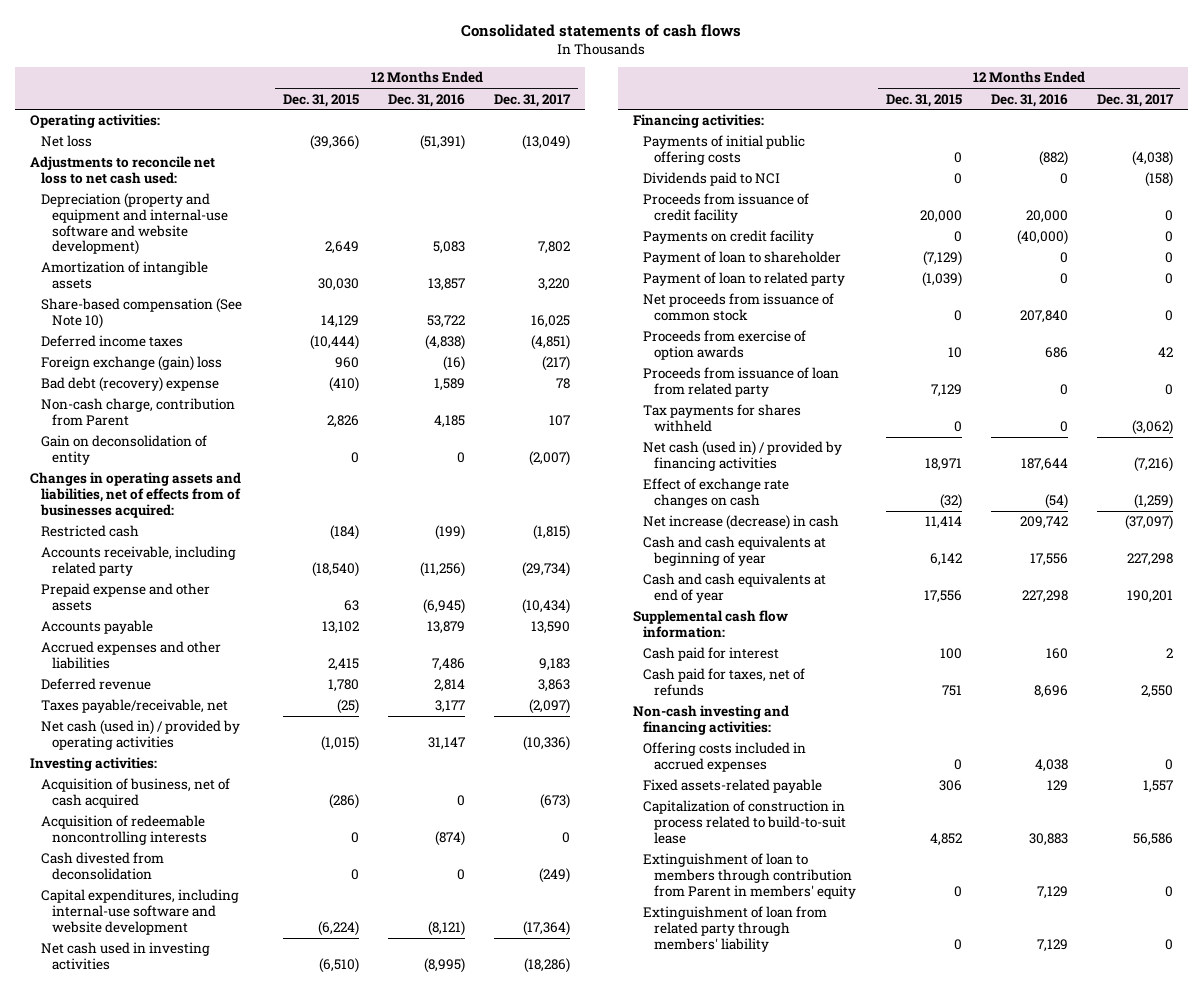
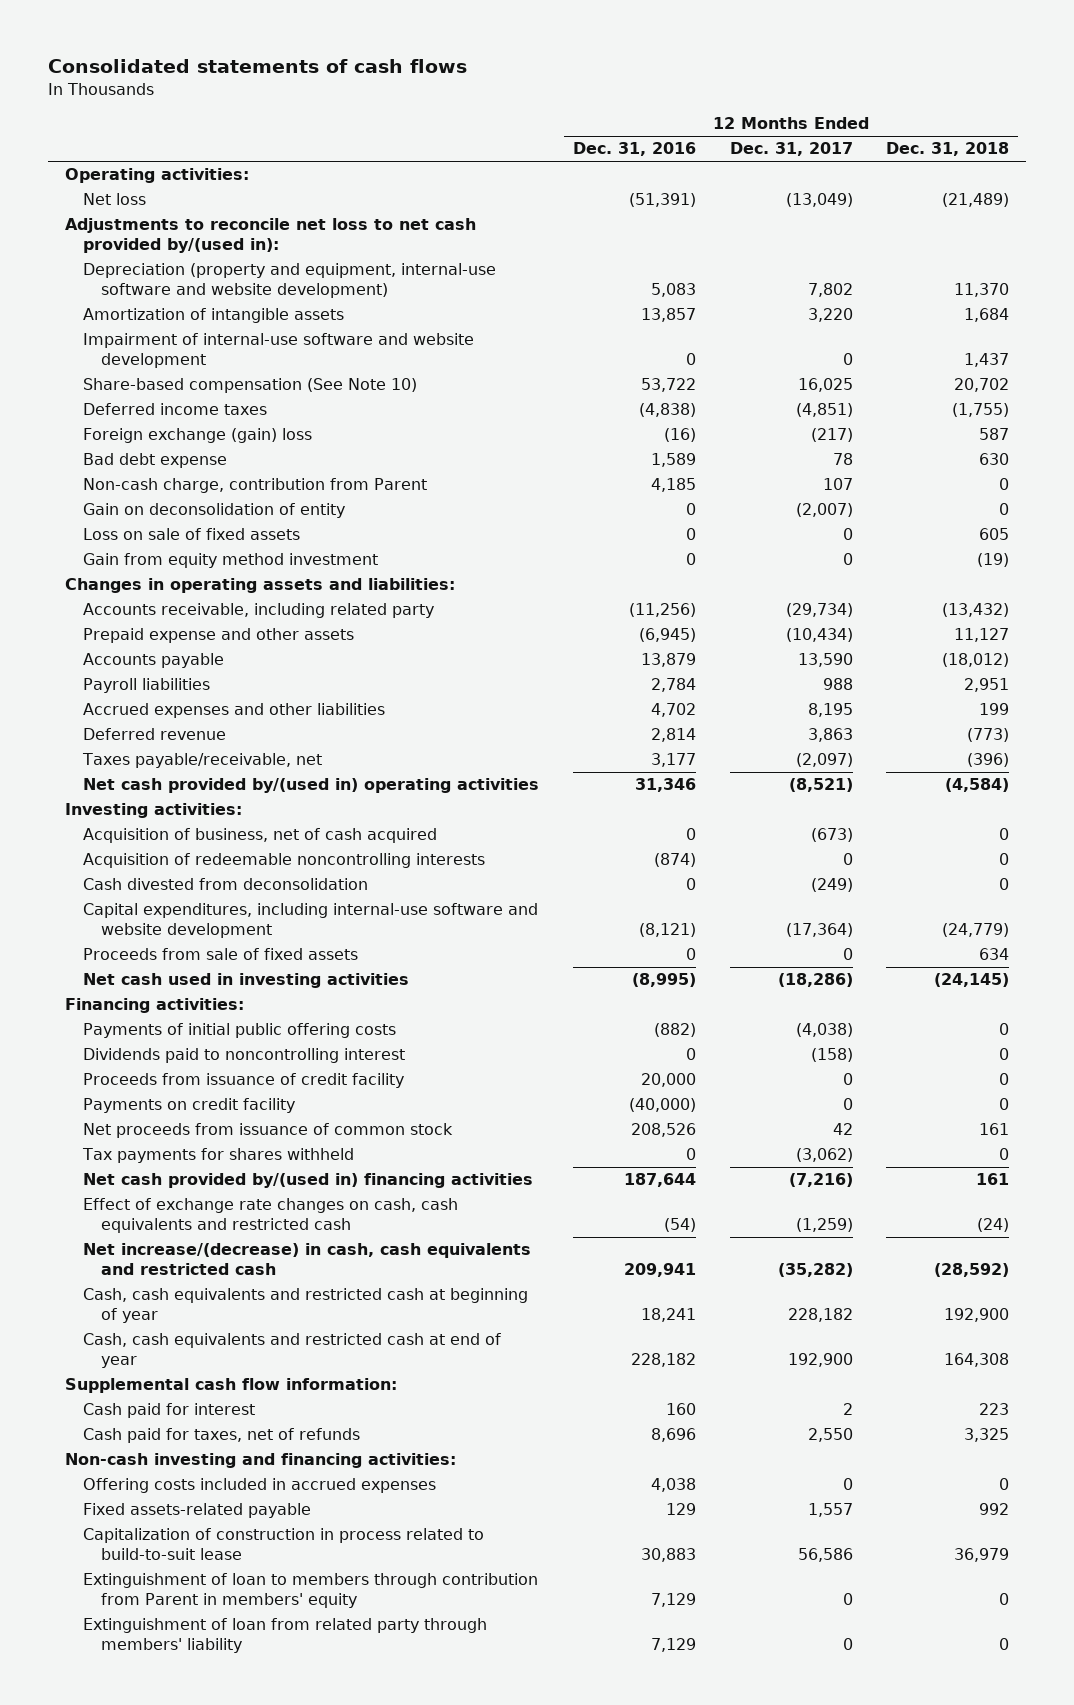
- | 12 Months Ended Dec. 31, 2015 | 12 Months Ended Dec. 31, 2016 | 12 Months Ended Dec. 31, 2017
+ | 12 Months Ended Dec. 31, 2016 | 12 Months Ended Dec. 31, 2017 | 12 Months Ended Dec. 31, 2018
- Adjustments to reconcile net loss to net cash used:
- Depreciation (property and equipment and internal-use software and website development) | 2,649 | 5,083 | 7,802
+ Adjustments to reconcile net loss to net cash provided by/(used in):
+ Depreciation (property and equipment, internal-use software and website development) | 5,083 | 7,802 | 11,370
+ Impairment of internal-use software and website development | 0 | 0 | 1,437
- Bad debt (recovery) expense | (410) | 1,589 | 78
+ Bad debt expense | 1,589 | 78 | 630
- Changes in operating assets and liabilities, net of effects from of businesses acquired:
- Restricted cash | (184) | (199) | (1,815)
+ Loss on sale of fixed assets | 0 | 0 | 605
+ Gain from equity method investment | 0 | 0 | (19)
+ Changes in operating assets and liabilities:
- Accrued expenses and other liabilities | 2,415 | 7,486 | 9,183
+ Payroll liabilities | 2,784 | 988 | 2,951
+ Accrued expenses and other liabilities | 4,702 | 8,195 | 199
- Net cash (used in) / provided by operating activities | (1,015) | 31,147 | (10,336)
+ Net cash provided by/(used in) operating activities | 31,346 | (8,521) | (4,584)
+ Proceeds from sale of fixed assets | 0 | 0 | 634
- Dividends paid to NCI | 0 | 0 | (158)
+ Dividends paid to noncontrolling interest | 0 | (158) | 0
- Payment of loan to shareholder | (7,129) | 0 | 0
- Payment of loan to related party | (1,039) | 0 | 0
- Net proceeds from issuance of common stock | 0 | 207,840 | 0
- Proceeds from exercise of option awards | 10 | 686 | 42
- Proceeds from issuance of loan from related party | 7,129 | 0 | 0
+ Net proceeds from issuance of common stock | 208,526 | 42 | 161
- Net cash (used in) / provided by financing activities | 18,971 | 187,644 | (7,216)
- Effect of exchange rate changes on cash | (32) | (54) | (1,259)
- Net increase (decrease) in cash | 11,414 | 209,742 | (37,097)
- Cash and cash equivalents at beginning of year | 6,142 | 17,556 | 227,298
- Cash and cash equivalents at end of year | 17,556 | 227,298 | 190,201
+ Net cash provided by/(used in) financing activities | 187,644 | (7,216) | 161
+ Effect of exchange rate changes on cash, cash equivalents and restricted cash | (54) | (1,259) | (24)
+ Net increase/(decrease) in cash, cash equivalents and restricted cash | 209,941 | (35,282) | (28,592)
+ Cash, cash equivalents and restricted cash at beginning of year | 18,241 | 228,182 | 192,900
+ Cash, cash equivalents and restricted cash at end of year | 228,182 | 192,900 | 164,308

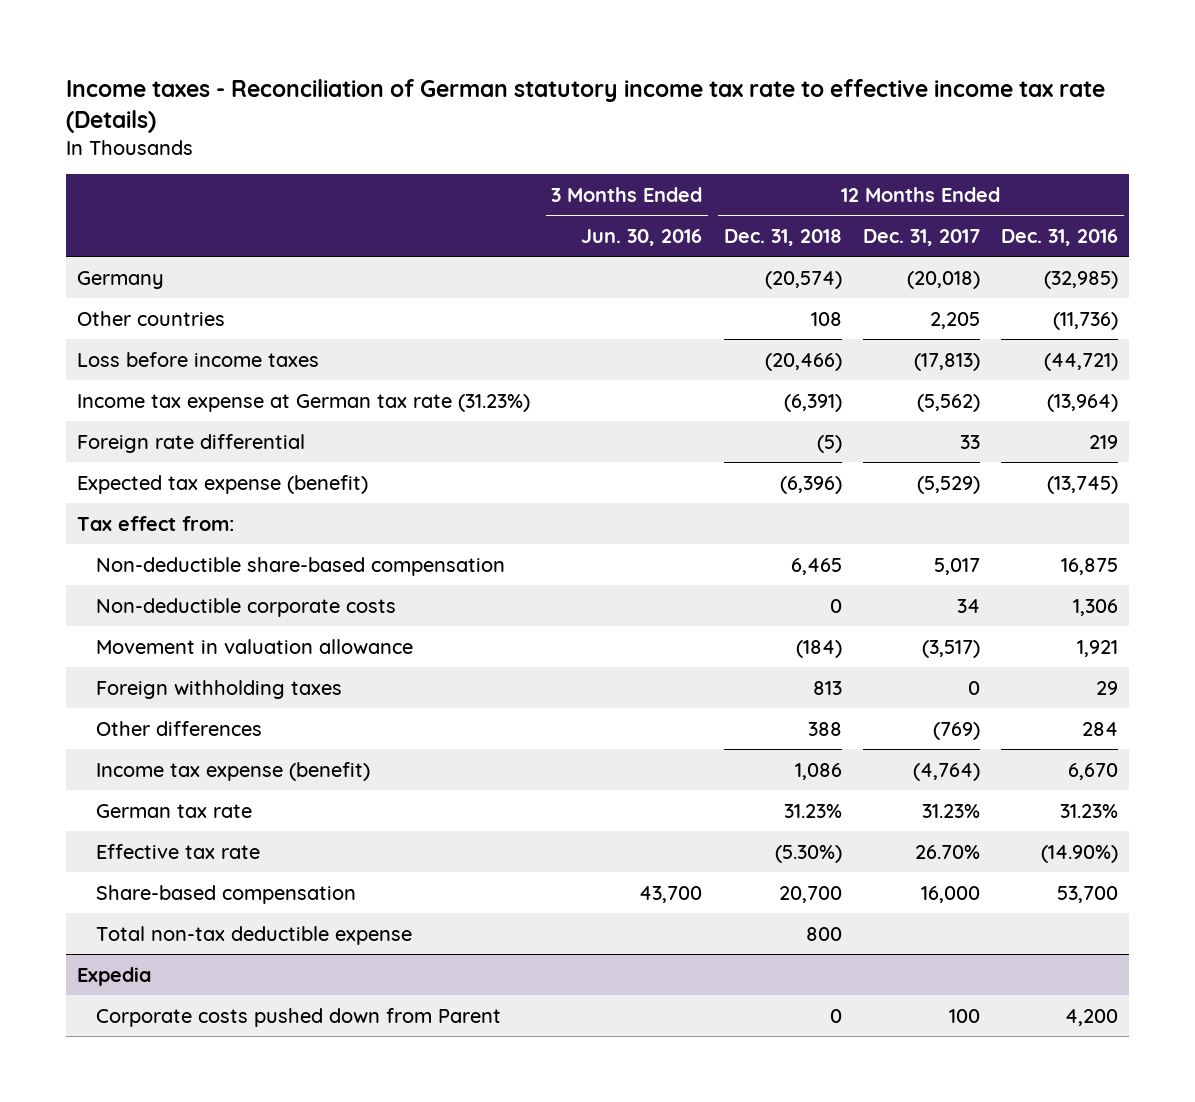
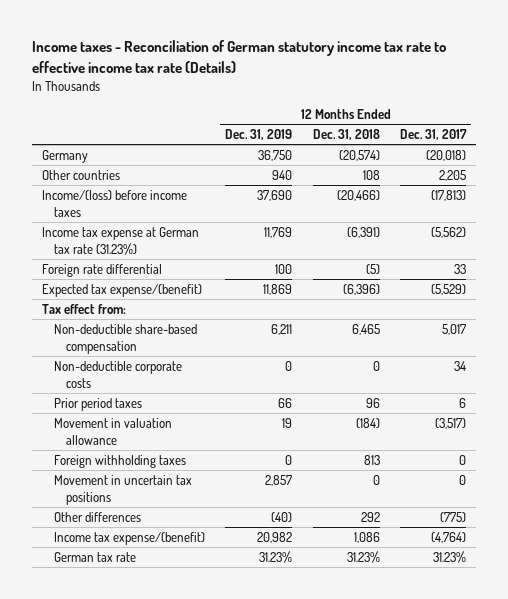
- | 3 Months Ended Jun. 30, 2016 | 12 Months Ended Dec. 31, 2018 | 12 Months Ended Dec. 31, 2017 | 12 Months Ended Dec. 31, 2016
+ | 12 Months Ended Dec. 31, 2019 | 12 Months Ended Dec. 31, 2018 | 12 Months Ended Dec. 31, 2017
- Loss before income taxes | | (20,466) | (17,813) | (44,721)
+ Income/(loss) before income taxes | 37,690 | (20,466) | (17,813)
- Expected tax expense (benefit) | | (6,396) | (5,529) | (13,745)
+ Expected tax expense/(benefit) | 11,869 | (6,396) | (5,529)
+ Prior period taxes | 66 | 96 | 6
- Other differences | | 388 | (769) | 284
- Income tax expense (benefit) | | 1,086 | (4,764) | 6,670
+ Movement in uncertain tax positions | 2,857 | 0 | 0
+ Other differences | (40) | 292 | (775)
+ Income tax expense/(benefit) | 20,982 | 1,086 | (4,764)
- Effective tax rate | | (5.30%) | 26.70% | (14.90%)
- Share-based compensation | 43,700 | 20,700 | 16,000 | 53,700
- Total non-tax deductible expense | | 800 | |
- Expedia
- Corporate costs pushed down from Parent | | 0 | 100 | 4,200

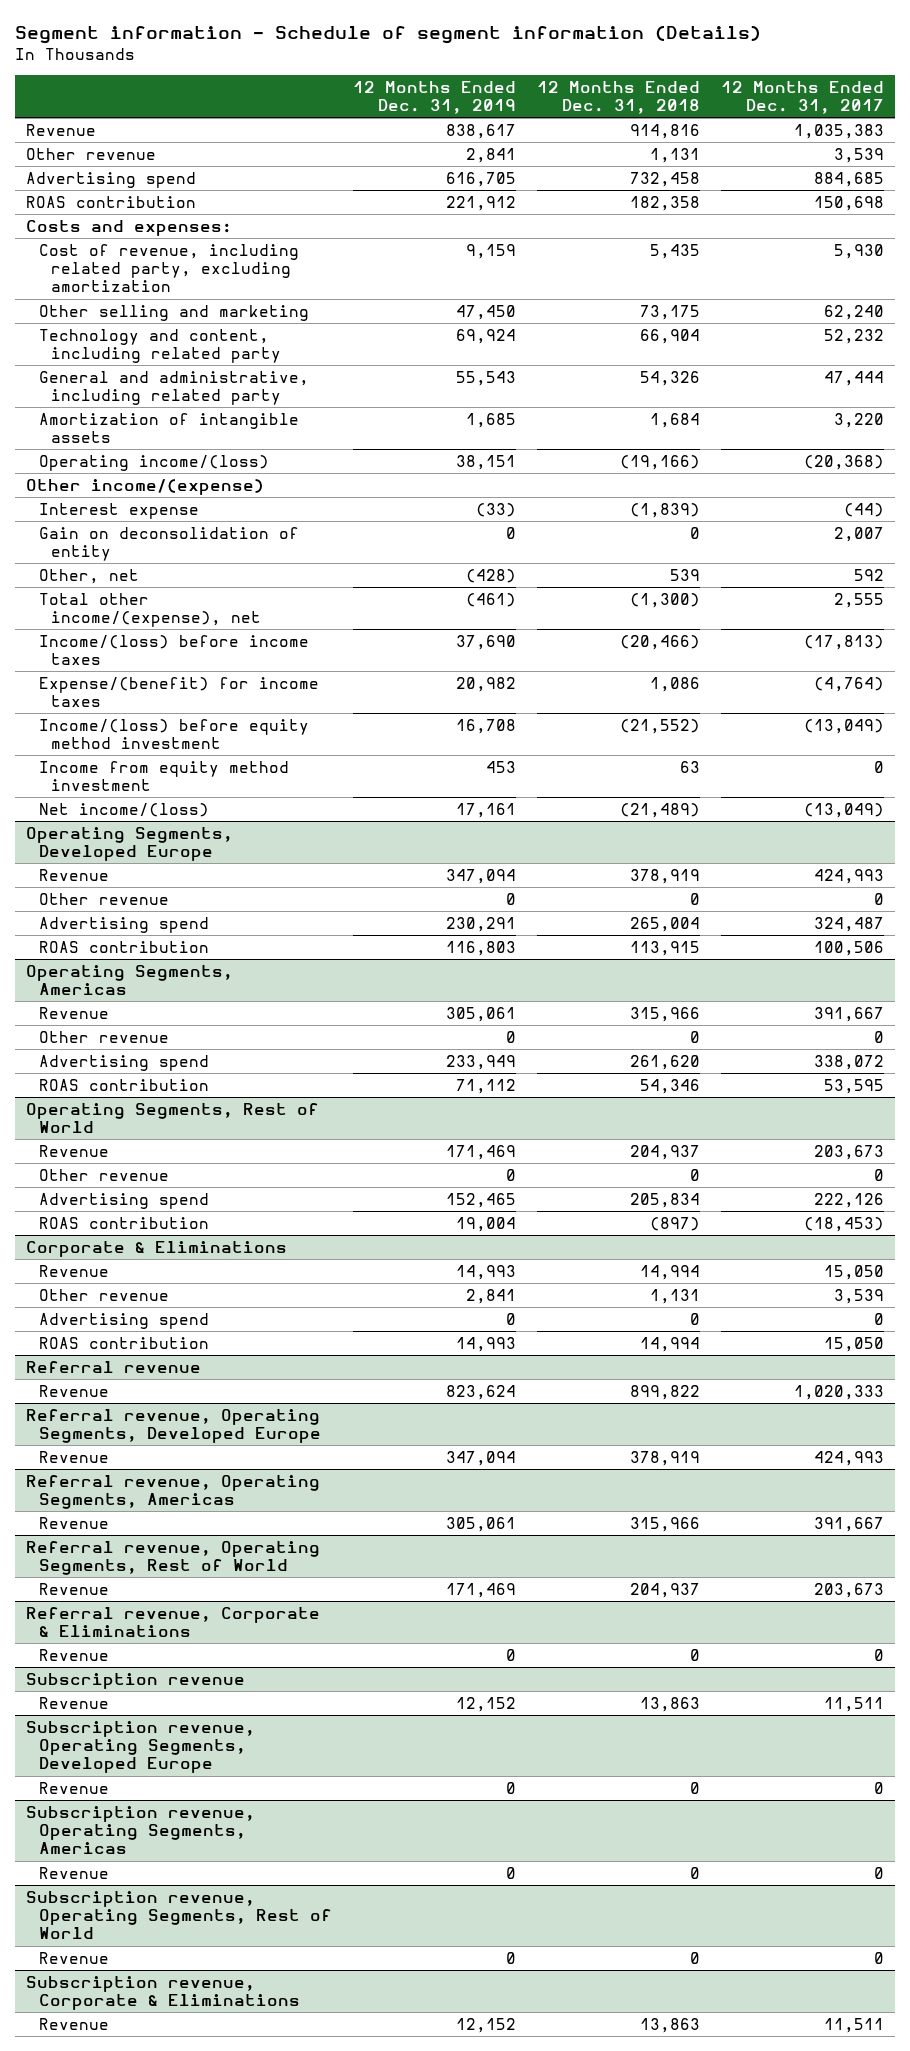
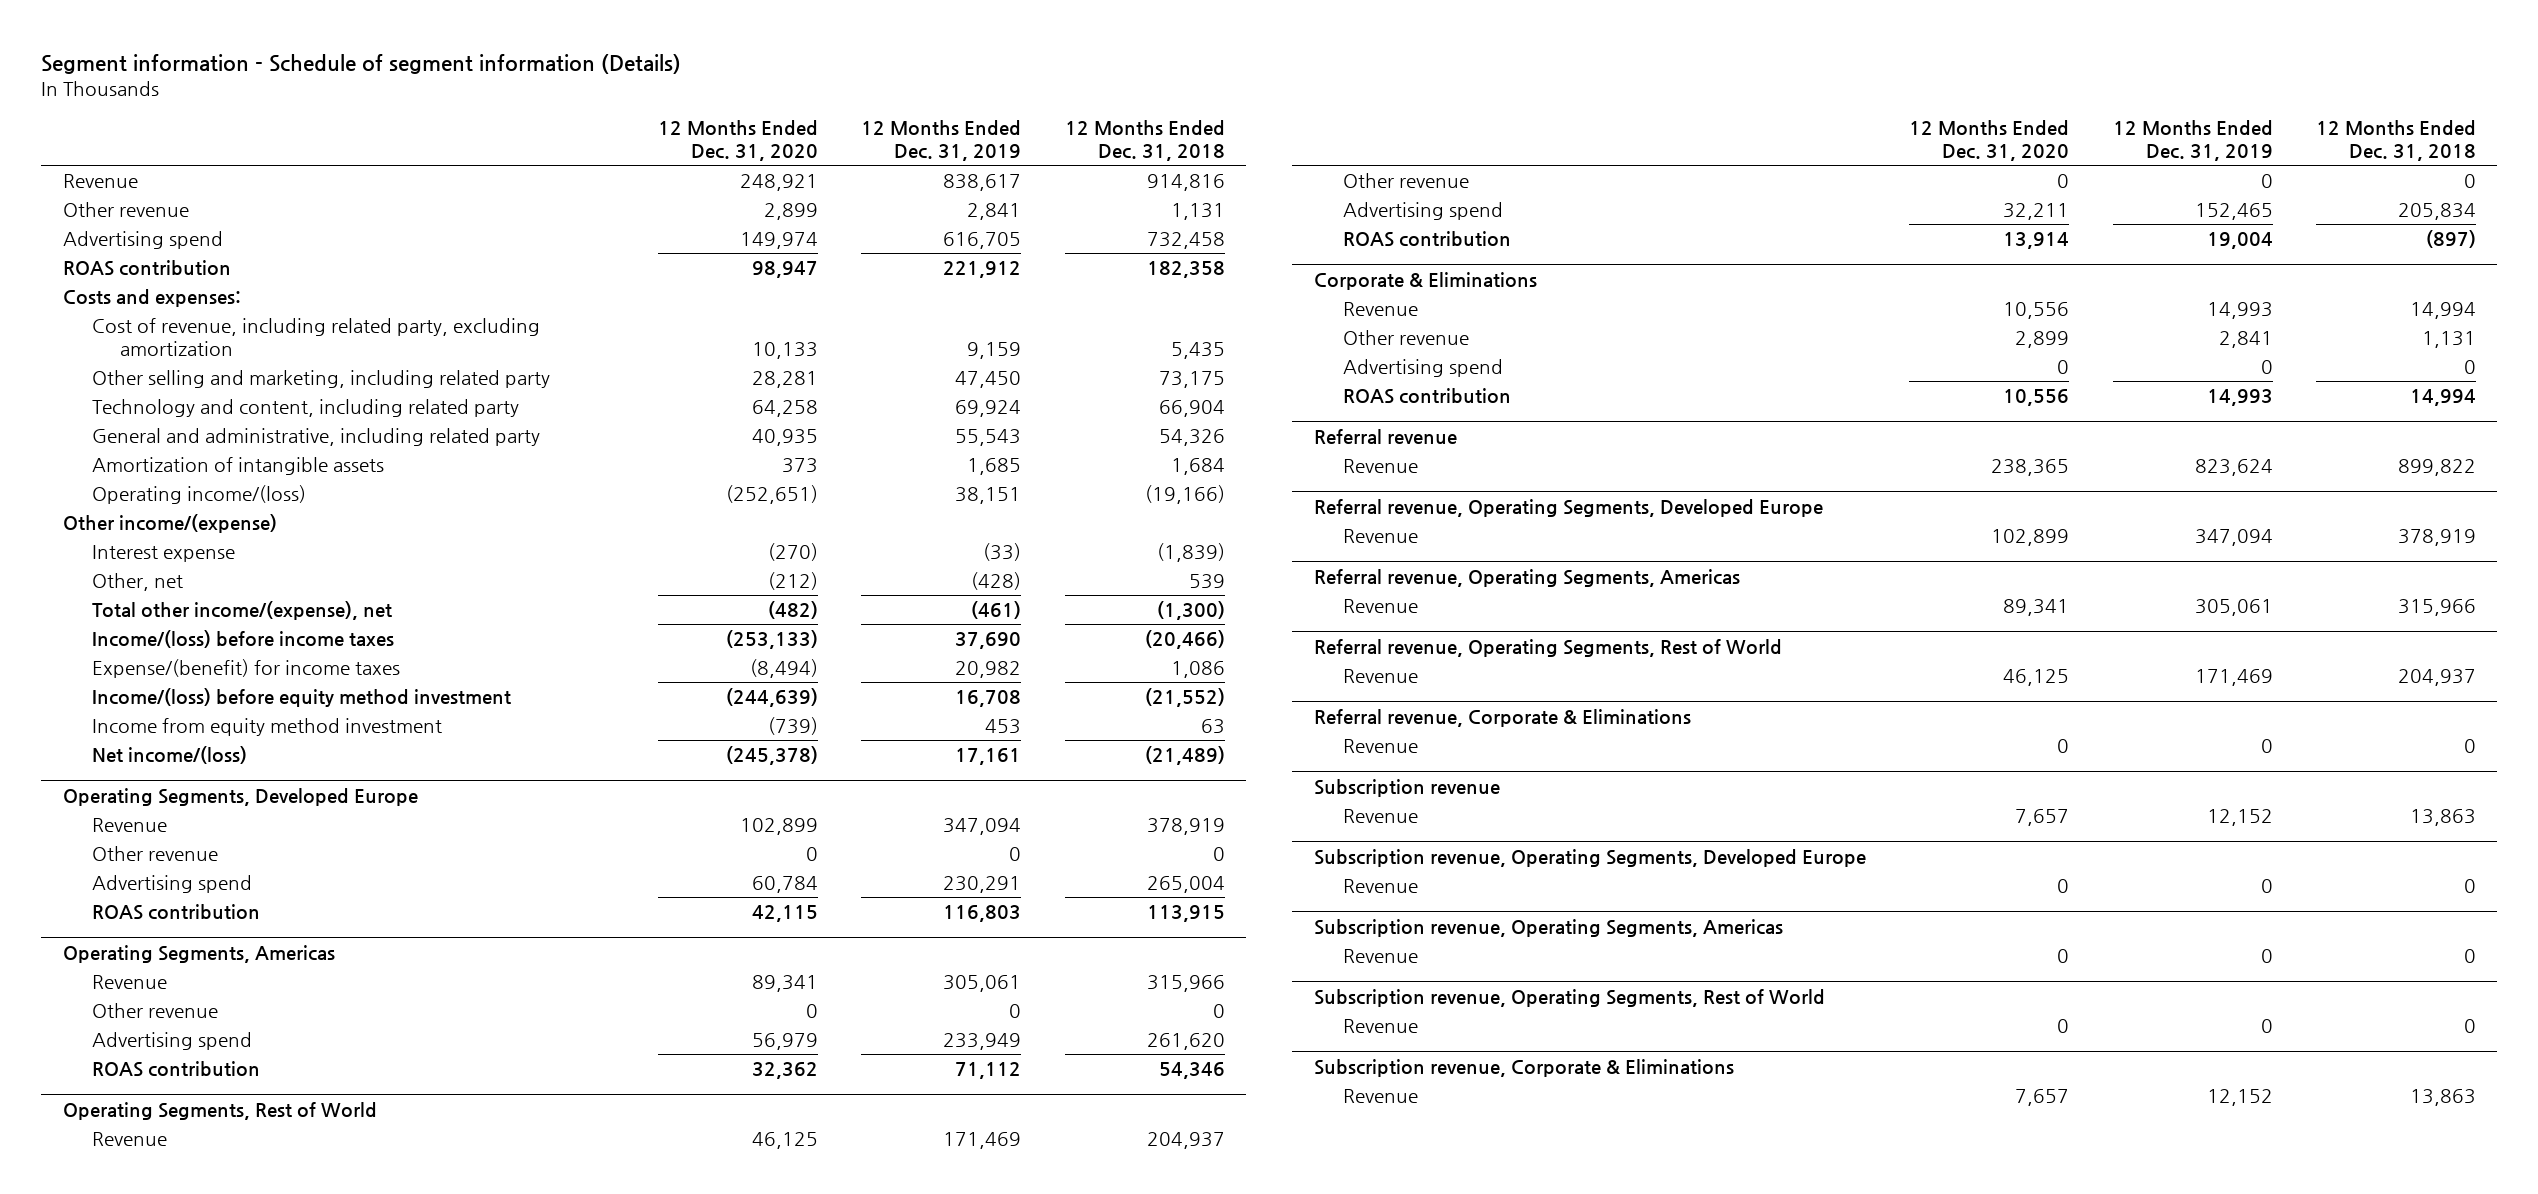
- | 12 Months Ended Dec. 31, 2019 | 12 Months Ended Dec. 31, 2018 | 12 Months Ended Dec. 31, 2017
+ | 12 Months Ended Dec. 31, 2020 | 12 Months Ended Dec. 31, 2019 | 12 Months Ended Dec. 31, 2018
- Other selling and marketing | 47,450 | 73,175 | 62,240
+ Other selling and marketing, including related party | 28,281 | 47,450 | 73,175
- Gain on deconsolidation of entity | 0 | 0 | 2,007

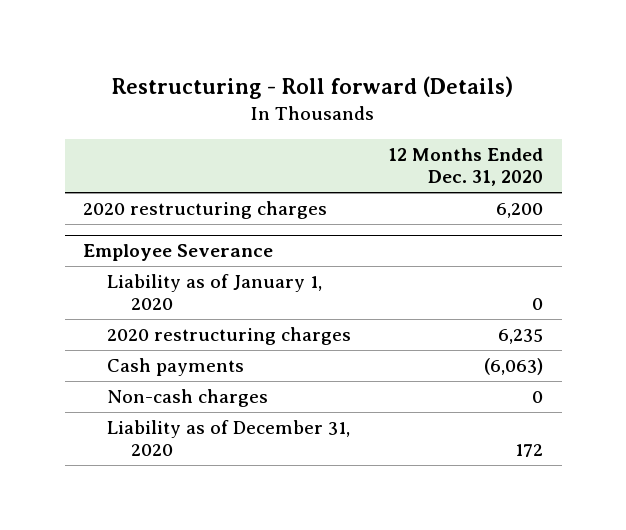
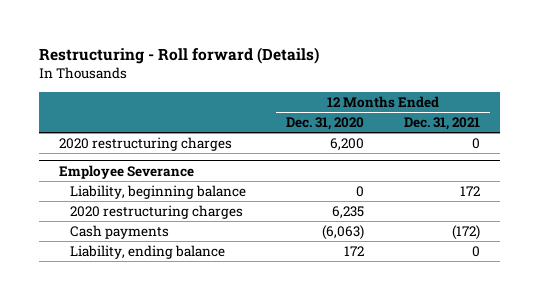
- | 12 Months Ended Dec. 31, 2020
+ | 12 Months Ended Dec. 31, 2020 | 12 Months Ended Dec. 31, 2021
@ Employee Severance
- Liability as of January 1, 2020 | 0
+ Liability, beginning balance | 0 | 172
- Non-cash charges | 0
- Liability as of December 31, 2020 | 172
+ Liability, ending balance | 172 | 0

